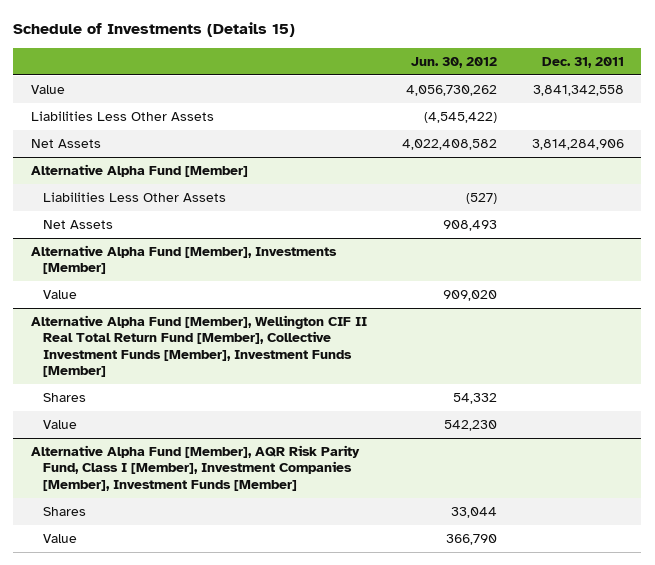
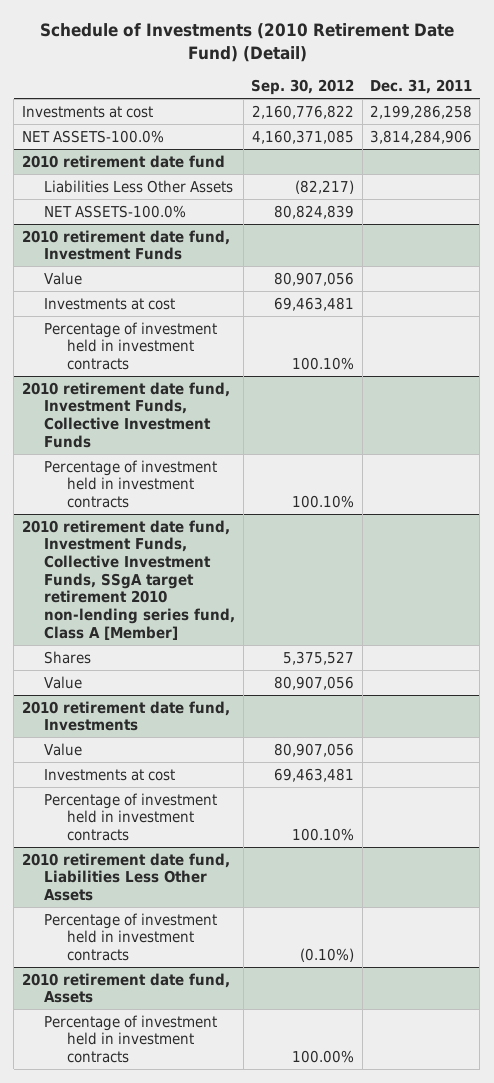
- Schedule of Investments (Details 15)
+ Schedule of Investments (2010 Retirement Date Fund) (Detail)
- | Jun. 30, 2012 | Dec. 31, 2011
+ | Sep. 30, 2012 | Dec. 31, 2011
- Value | 4,056,730,262 | 3,841,342,558
- Liabilities Less Other Assets | (4,545,422) |
- Net Assets | 4,022,408,582 | 3,814,284,906
- Alternative Alpha Fund [Member]
- Liabilities Less Other Assets | (527) |
- Net Assets | 908,493 |
- Alternative Alpha Fund [Member], Investments [Member]
- Value | 909,020 |
- Alternative Alpha Fund [Member], Wellington CIF II Real Total Return Fund [Member], Collective Investment Funds [Member], Investment Funds [Member]
- Shares | 54,332 |
- Value | 542,230 |
- Alternative Alpha Fund [Member], AQR Risk Parity Fund, Class I [Member], Investment Companies [Member], Investment Funds [Member]
- Shares | 33,044 |
- Value | 366,790 |
+ Investments at cost | 2,160,776,822 | 2,199,286,258
+ NET ASSETS-100.0% | 4,160,371,085 | 3,814,284,906
+ 2010 retirement date fund
+ Liabilities Less Other Assets | (82,217) |
+ NET ASSETS-100.0% | 80,824,839 |
+ 2010 retirement date fund, Investment Funds
+ Value | 80,907,056 |
+ Investments at cost | 69,463,481 |
+ Percentage of investment held in investment contracts | 100.10% |
+ 2010 retirement date fund, Investment Funds, Collective Investment Funds
+ Percentage of investment held in investment contracts | 100.10% |
+ 2010 retirement date fund, Investment Funds, Collective Investment Funds, SSgA target retirement 2010 non-lending series fund, Class A [Member]
+ Shares | 5,375,527 |
+ Value | 80,907,056 |
+ 2010 retirement date fund, Investments
+ Value | 80,907,056 |
+ Investments at cost | 69,463,481 |
+ Percentage of investment held in investment contracts | 100.10% |
+ 2010 retirement date fund, Liabilities Less Other Assets
+ Percentage of investment held in investment contracts | (0.10%) |
+ 2010 retirement date fund, Assets
+ Percentage of investment held in investment contracts | 100.00% |

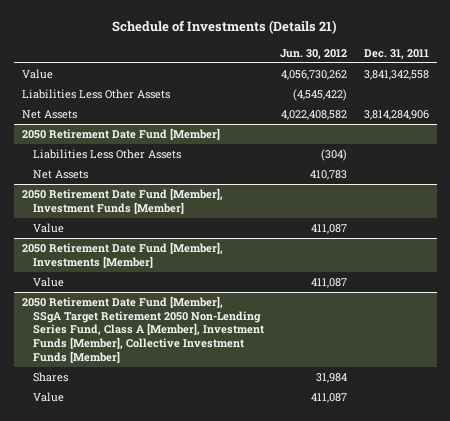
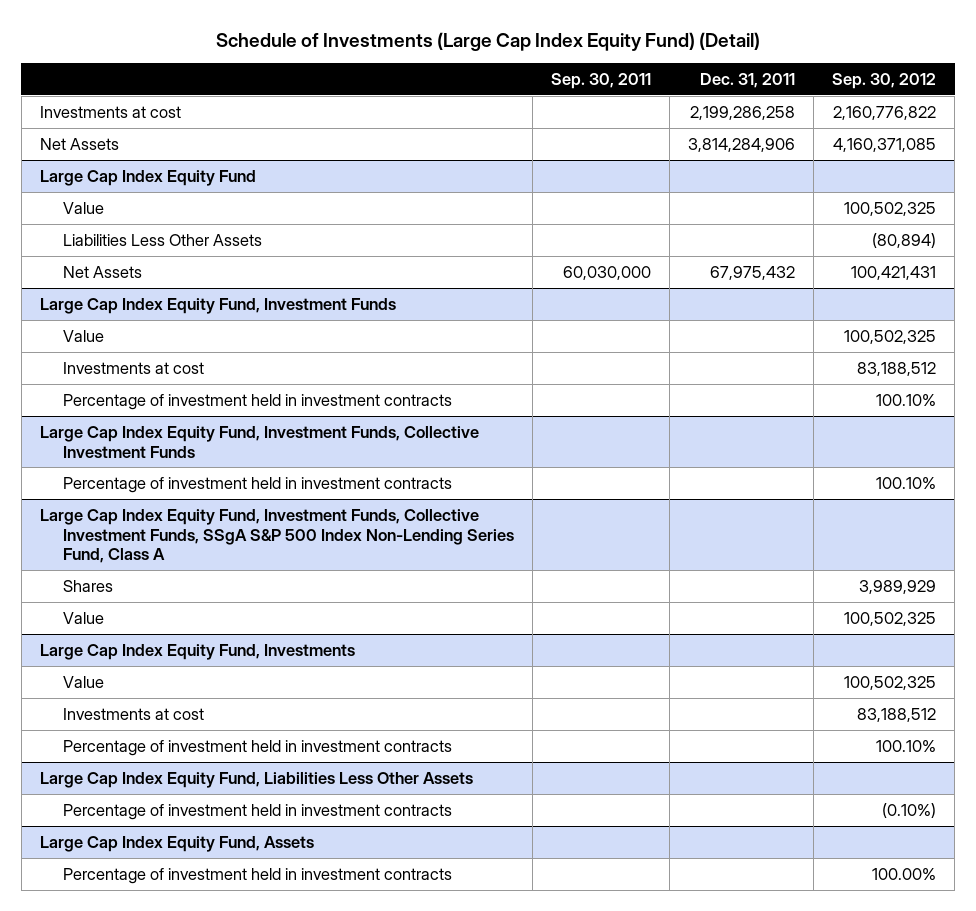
- Schedule of Investments (Details 21)
+ Schedule of Investments (Large Cap Index Equity Fund) (Detail)
- | Jun. 30, 2012 | Dec. 31, 2011
+ | Sep. 30, 2011 | Dec. 31, 2011 | Sep. 30, 2012
- Value | 4,056,730,262 | 3,841,342,558
- Liabilities Less Other Assets | (4,545,422) |
+ Investments at cost | | 2,199,286,258 | 2,160,776,822
- 2050 Retirement Date Fund [Member]
- Liabilities Less Other Assets | (304) |
- Net Assets | 410,783 |
- 2050 Retirement Date Fund [Member], Investment Funds [Member]
- Value | 411,087 |
- 2050 Retirement Date Fund [Member], Investments [Member]
- Value | 411,087 |
- 2050 Retirement Date Fund [Member], SSgA Target Retirement 2050 Non-Lending Series Fund, Class A [Member], Investment Funds [Member], Collective Investment Funds [Member]
- Shares | 31,984 |
- Value | 411,087 |
+ Large Cap Index Equity Fund
+ Value | | | 100,502,325
+ Liabilities Less Other Assets | | | (80,894)
+ Net Assets | 60,030,000 | 67,975,432 | 100,421,431
+ Large Cap Index Equity Fund, Investment Funds
+ Value | | | 100,502,325
+ Investments at cost | | | 83,188,512
+ Percentage of investment held in investment contracts | | | 100.10%
+ Large Cap Index Equity Fund, Investment Funds, Collective Investment Funds
+ Percentage of investment held in investment contracts | | | 100.10%
+ Large Cap Index Equity Fund, Investment Funds, Collective Investment Funds, SSgA S&P 500 Index Non-Lending Series Fund, Class A
+ Shares | | | 3,989,929
+ Value | | | 100,502,325
+ Large Cap Index Equity Fund, Investments
+ Value | | | 100,502,325
+ Investments at cost | | | 83,188,512
+ Percentage of investment held in investment contracts | | | 100.10%
+ Large Cap Index Equity Fund, Liabilities Less Other Assets
+ Percentage of investment held in investment contracts | | | (0.10%)
+ Large Cap Index Equity Fund, Assets
+ Percentage of investment held in investment contracts | | | 100.00%

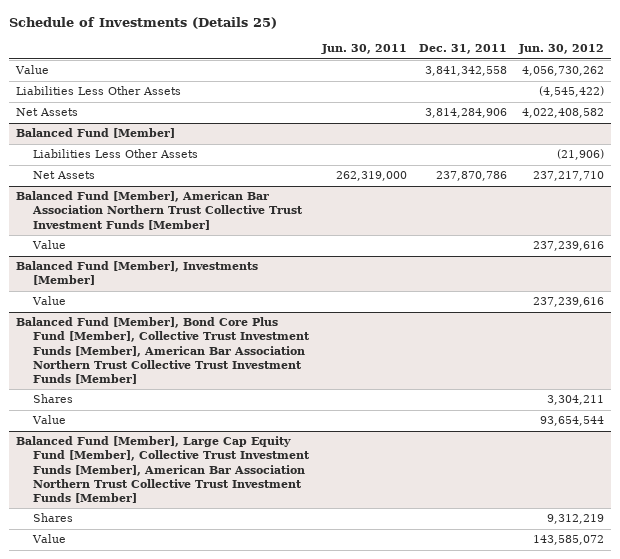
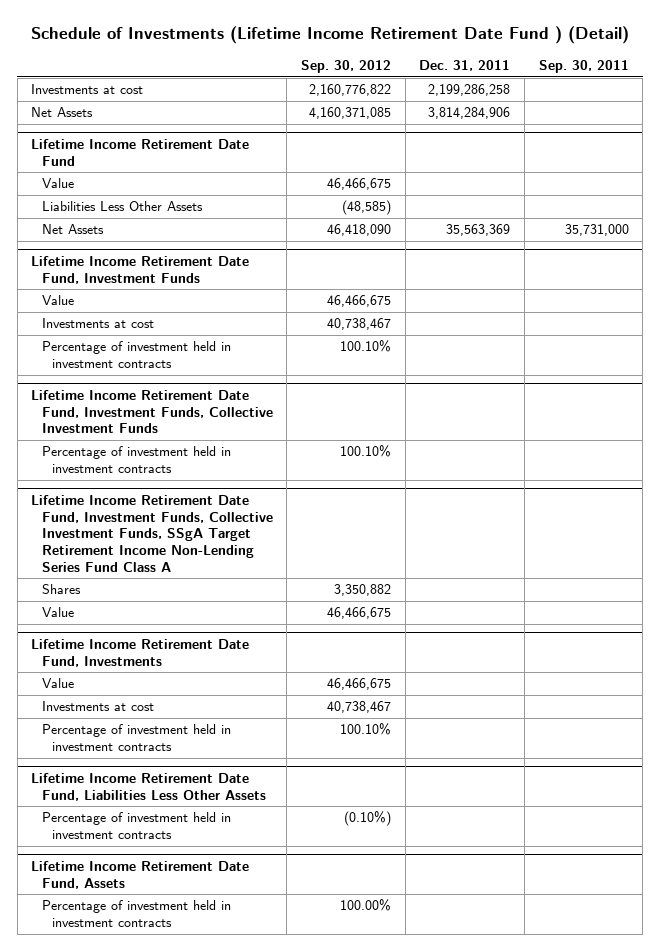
- Schedule of Investments (Details 25)
+ Schedule of Investments (Lifetime Income Retirement Date Fund ) (Detail)
- | Jun. 30, 2011 | Dec. 31, 2011 | Jun. 30, 2012
+ | Sep. 30, 2012 | Dec. 31, 2011 | Sep. 30, 2011
- Value | | 3,841,342,558 | 4,056,730,262
- Liabilities Less Other Assets | | | (4,545,422)
+ Investments at cost | 2,160,776,822 | 2,199,286,258 |
- Balanced Fund [Member]
- Liabilities Less Other Assets | | | (21,906)
- Net Assets | 262,319,000 | 237,870,786 | 237,217,710
- Balanced Fund [Member], American Bar Association Northern Trust Collective Trust Investment Funds [Member]
- Value | | | 237,239,616
- Balanced Fund [Member], Investments [Member]
- Value | | | 237,239,616
- Balanced Fund [Member], Bond Core Plus Fund [Member], Collective Trust Investment Funds [Member], American Bar Association Northern Trust Collective Trust Investment Funds [Member]
- Shares | | | 3,304,211
- Value | | | 93,654,544
- Balanced Fund [Member], Large Cap Equity Fund [Member], Collective Trust Investment Funds [Member], American Bar Association Northern Trust Collective Trust Investment Funds [Member]
- Shares | | | 9,312,219
- Value | | | 143,585,072
+ Lifetime Income Retirement Date Fund
+ Value | 46,466,675 | |
+ Liabilities Less Other Assets | (48,585) | |
+ Net Assets | 46,418,090 | 35,563,369 | 35,731,000
+ Lifetime Income Retirement Date Fund, Investment Funds
+ Value | 46,466,675 | |
+ Investments at cost | 40,738,467 | |
+ Percentage of investment held in investment contracts | 100.10% | |
+ Lifetime Income Retirement Date Fund, Investment Funds, Collective Investment Funds
+ Percentage of investment held in investment contracts | 100.10% | |
+ Lifetime Income Retirement Date Fund, Investment Funds, Collective Investment Funds, SSgA Target Retirement Income Non-Lending Series Fund Class A
+ Shares | 3,350,882 | |
+ Value | 46,466,675 | |
+ Lifetime Income Retirement Date Fund, Investments
+ Value | 46,466,675 | |
+ Investments at cost | 40,738,467 | |
+ Percentage of investment held in investment contracts | 100.10% | |
+ Lifetime Income Retirement Date Fund, Liabilities Less Other Assets
+ Percentage of investment held in investment contracts | (0.10%) | |
+ Lifetime Income Retirement Date Fund, Assets
+ Percentage of investment held in investment contracts | 100.00% | |

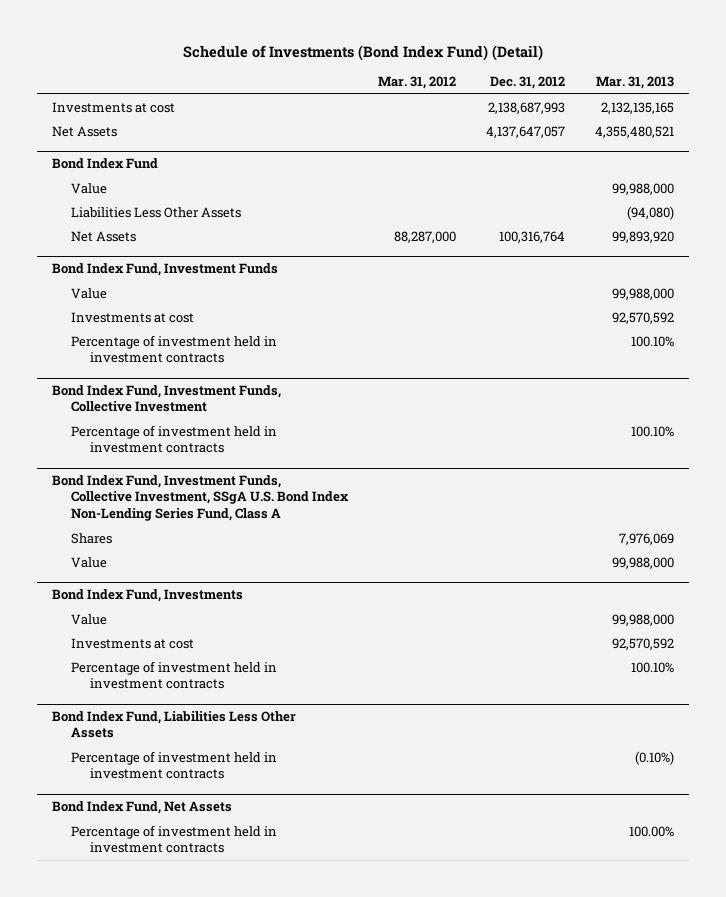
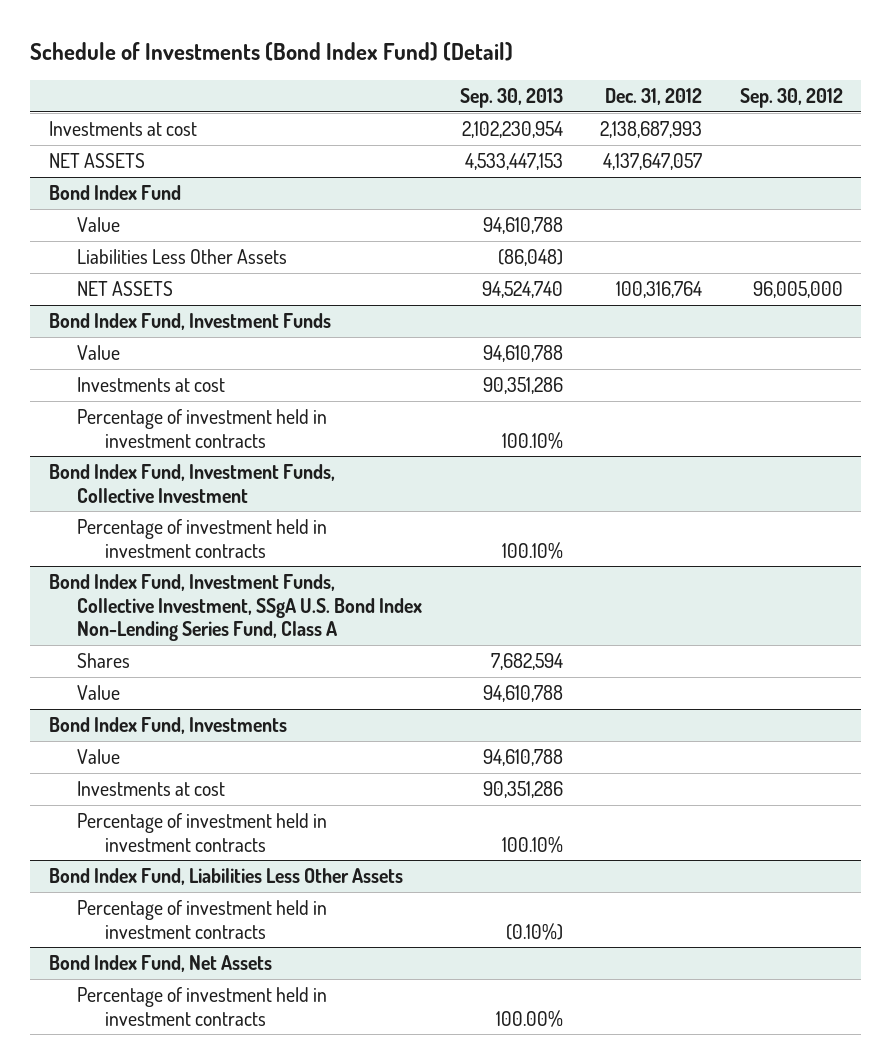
- | Mar. 31, 2012 | Dec. 31, 2012 | Mar. 31, 2013
+ | Sep. 30, 2013 | Dec. 31, 2012 | Sep. 30, 2012
- Net Assets | | 4,137,647,057 | 4,355,480,521
+ NET ASSETS | 4,533,447,153 | 4,137,647,057 |
@ Bond Index Fund
- Net Assets | 88,287,000 | 100,316,764 | 99,893,920
+ NET ASSETS | 94,524,740 | 100,316,764 | 96,005,000

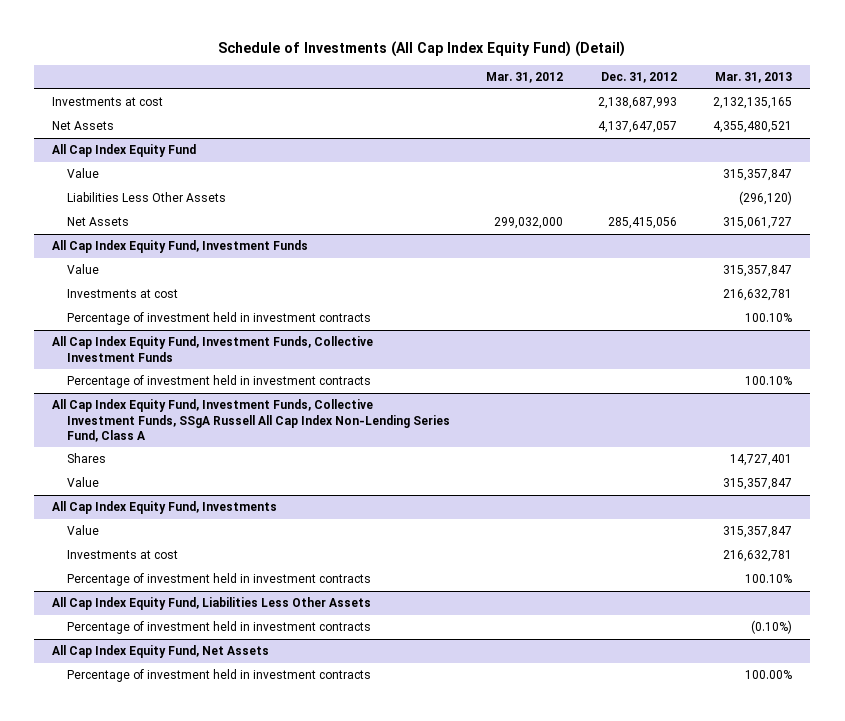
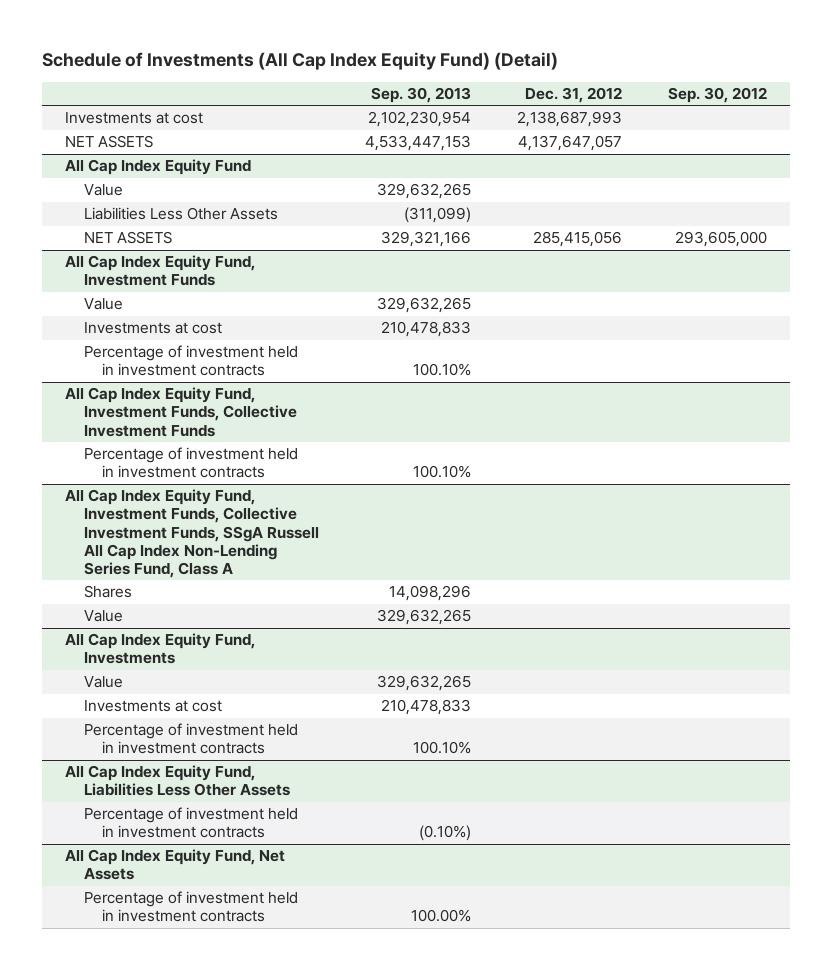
- | Mar. 31, 2012 | Dec. 31, 2012 | Mar. 31, 2013
+ | Sep. 30, 2013 | Dec. 31, 2012 | Sep. 30, 2012
- Net Assets | | 4,137,647,057 | 4,355,480,521
+ NET ASSETS | 4,533,447,153 | 4,137,647,057 |
@ All Cap Index Equity Fund
- Net Assets | 299,032,000 | 285,415,056 | 315,061,727
+ NET ASSETS | 329,321,166 | 285,415,056 | 293,605,000

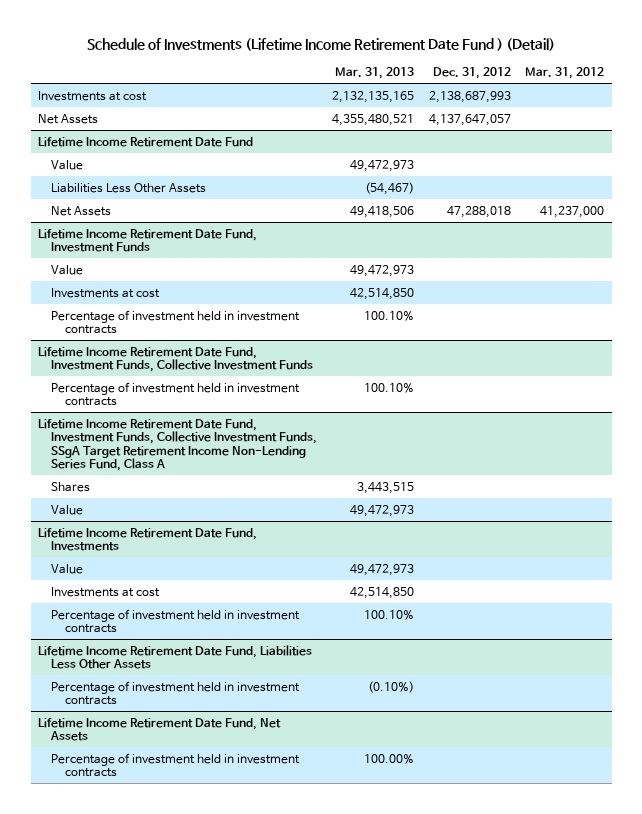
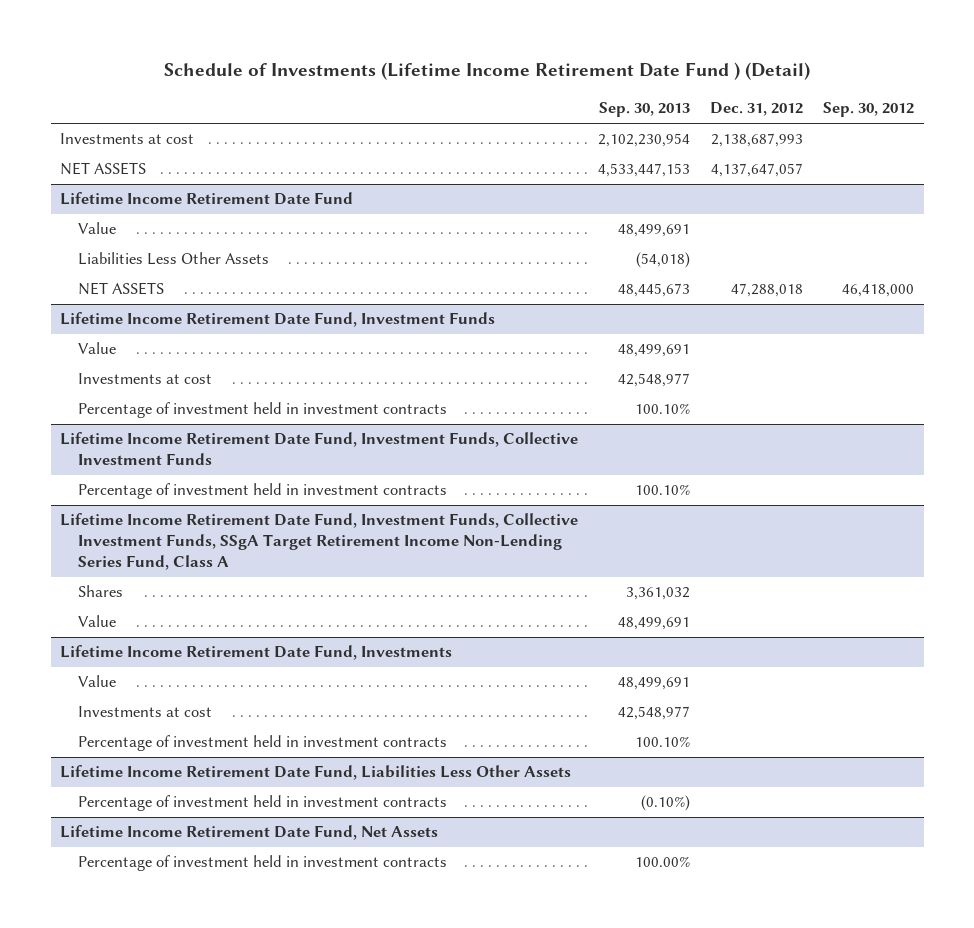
- | Mar. 31, 2013 | Dec. 31, 2012 | Mar. 31, 2012
+ | Sep. 30, 2013 | Dec. 31, 2012 | Sep. 30, 2012
- Net Assets | 4,355,480,521 | 4,137,647,057 |
+ NET ASSETS | 4,533,447,153 | 4,137,647,057 |
@ Lifetime Income Retirement Date Fund
- Net Assets | 49,418,506 | 47,288,018 | 41,237,000
+ NET ASSETS | 48,445,673 | 47,288,018 | 46,418,000

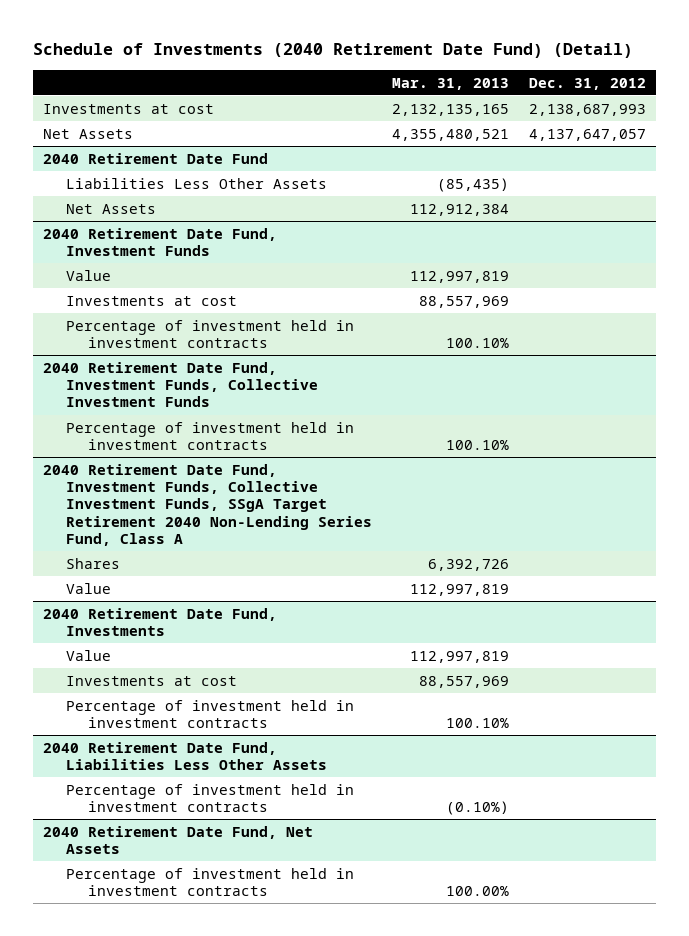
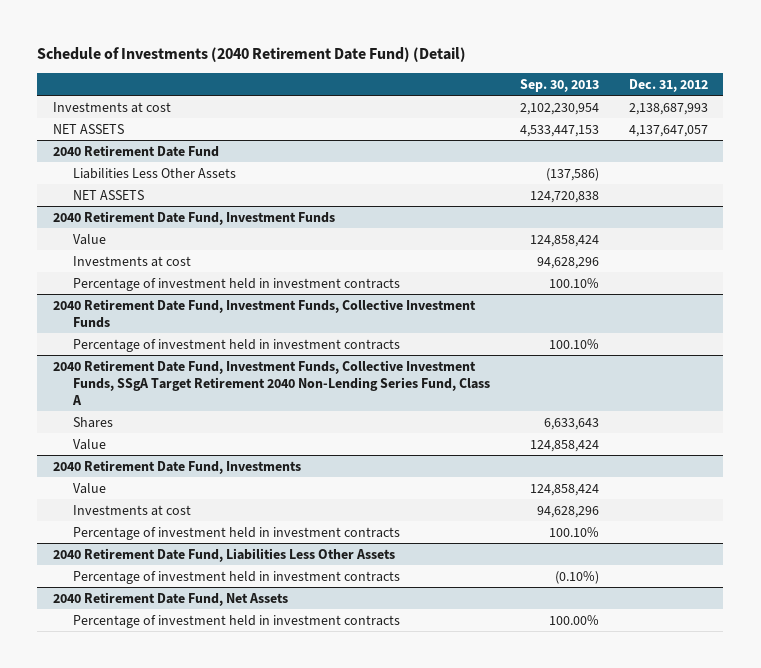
- | Mar. 31, 2013 | Dec. 31, 2012
+ | Sep. 30, 2013 | Dec. 31, 2012
- Net Assets | 4,355,480,521 | 4,137,647,057
+ NET ASSETS | 4,533,447,153 | 4,137,647,057
@ 2040 Retirement Date Fund
- Net Assets | 112,912,384 |
+ NET ASSETS | 124,720,838 |

